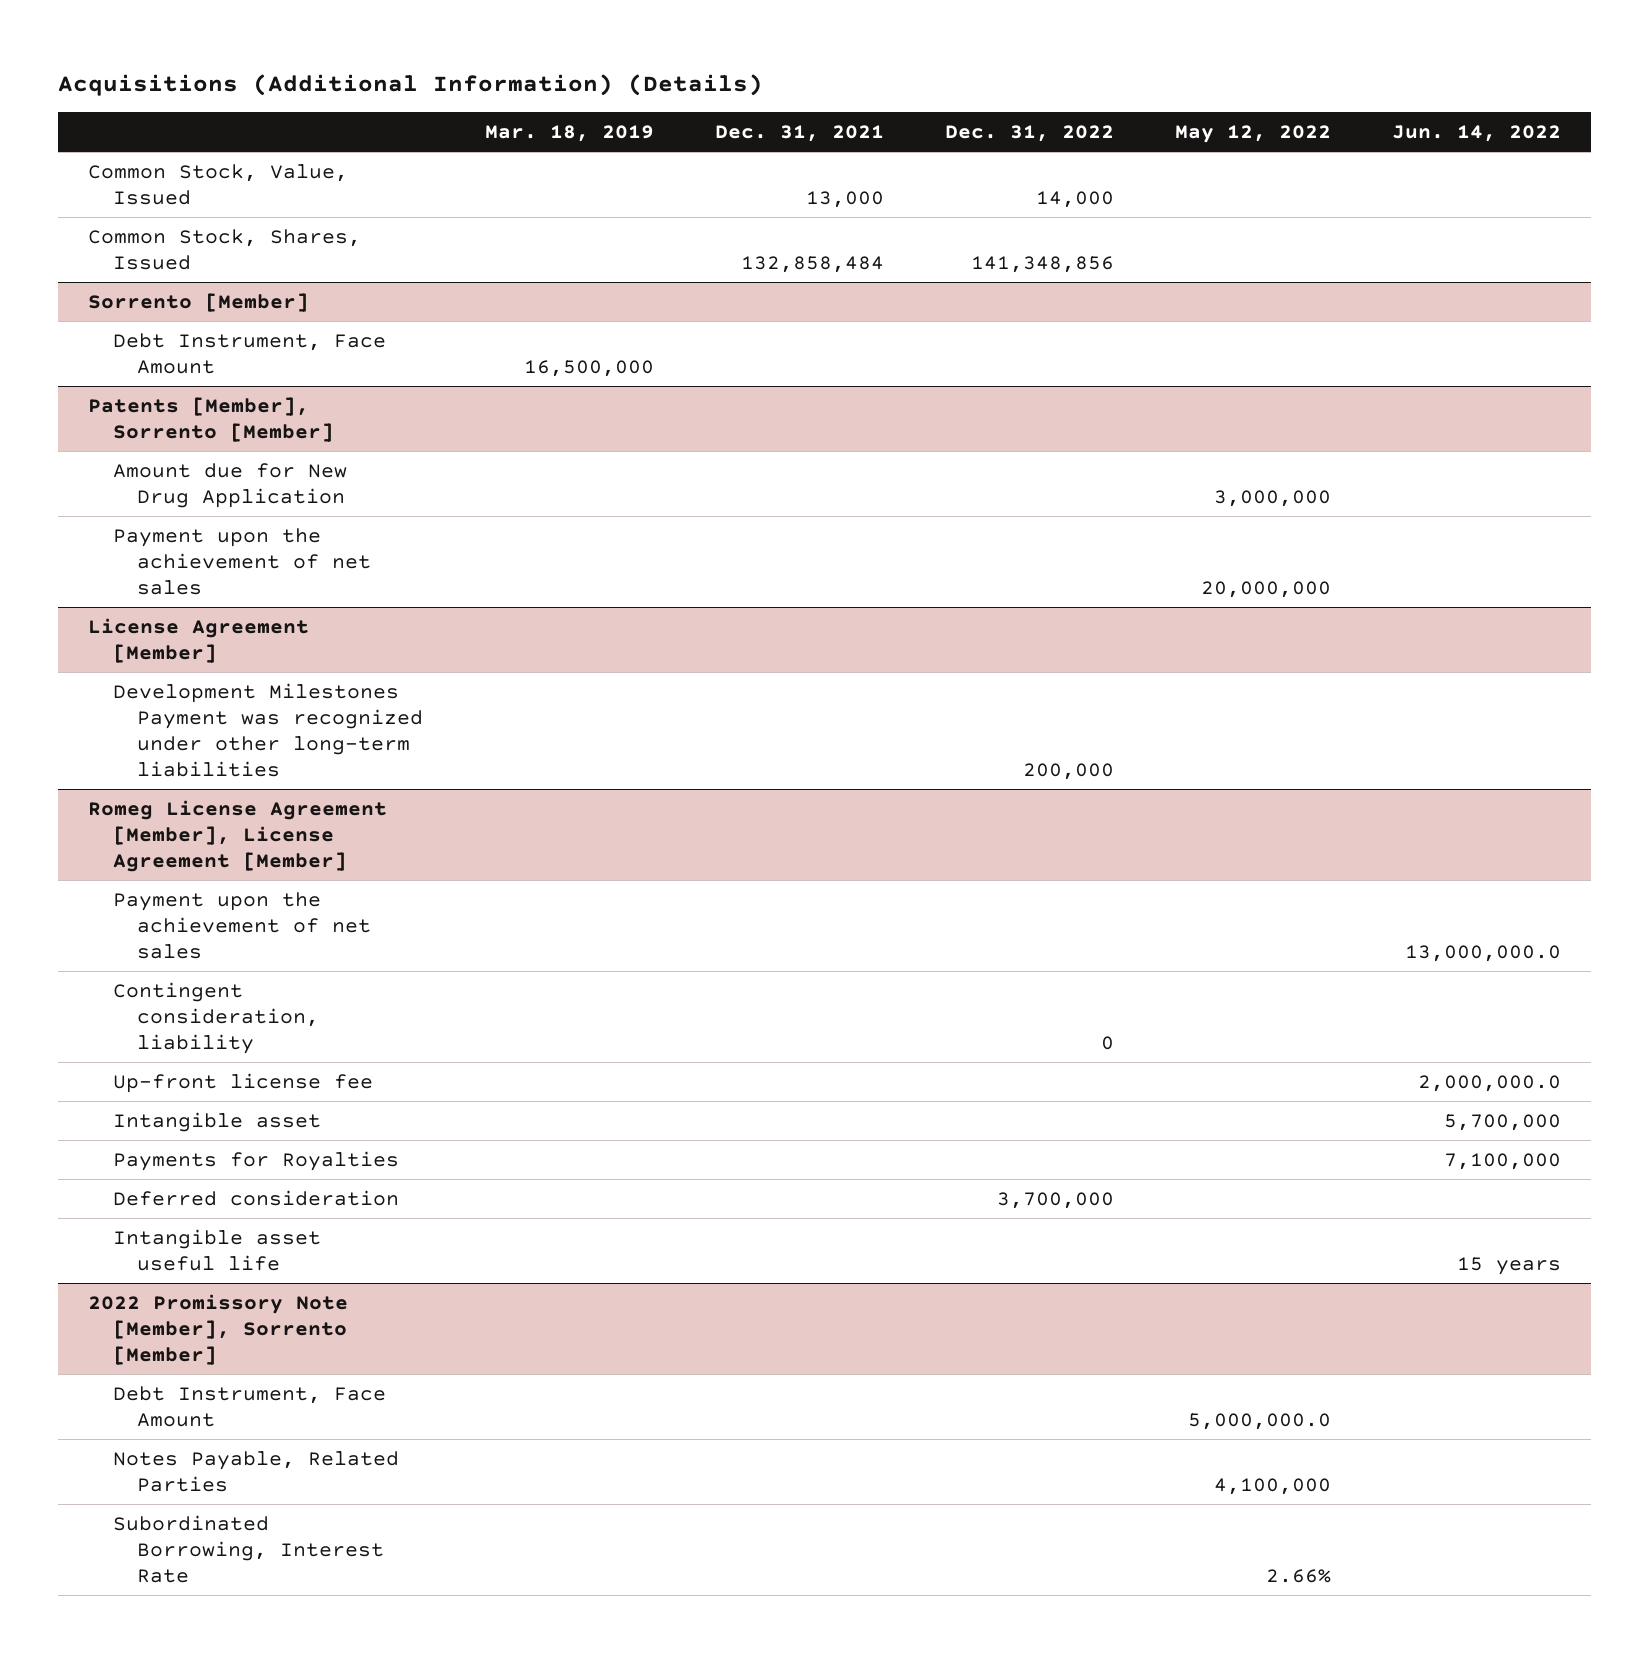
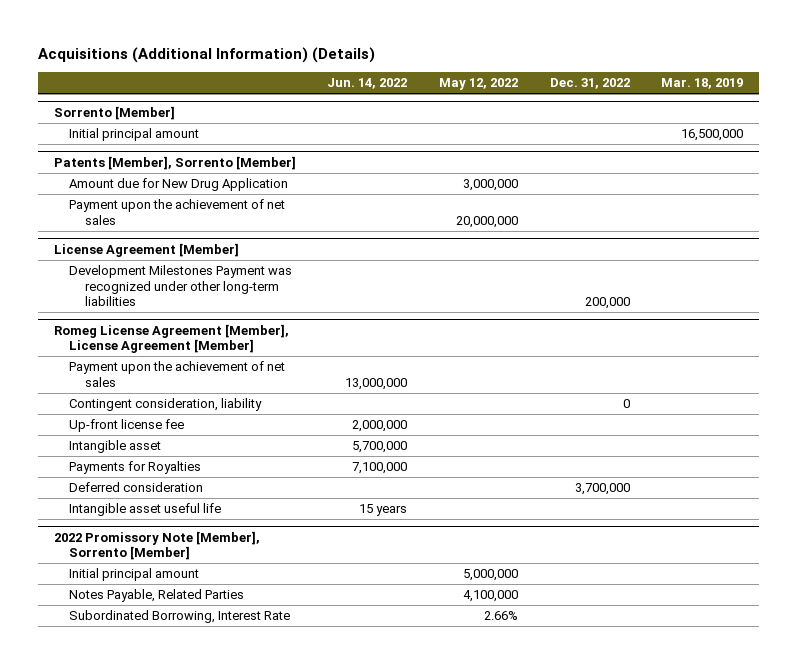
- | Mar. 18, 2019 | Dec. 31, 2021 | Dec. 31, 2022 | May 12, 2022 | Jun. 14, 2022
+ | Jun. 14, 2022 | May 12, 2022 | Dec. 31, 2022 | Mar. 18, 2019
- Common Stock, Value, Issued | | 13,000 | 14,000 | |
- Common Stock, Shares, Issued | | 132,858,484 | 141,348,856 | |
@ Sorrento [Member]
- Debt Instrument, Face Amount | 16,500,000 | | | |
+ Initial principal amount | | | | 16,500,000
@ Romeg License Agreement [Member], License Agreement [Member]
- Payment upon the achievement of net sales | | | | | 13,000,000.0
+ Payment upon the achievement of net sales | 13,000,000 | | |
- Up-front license fee | | | | | 2,000,000.0
+ Up-front license fee | 2,000,000 | | |
@ 2022 Promissory Note [Member], Sorrento [Member]
- Debt Instrument, Face Amount | | | | 5,000,000.0 |
+ Initial principal amount | | 5,000,000 | |

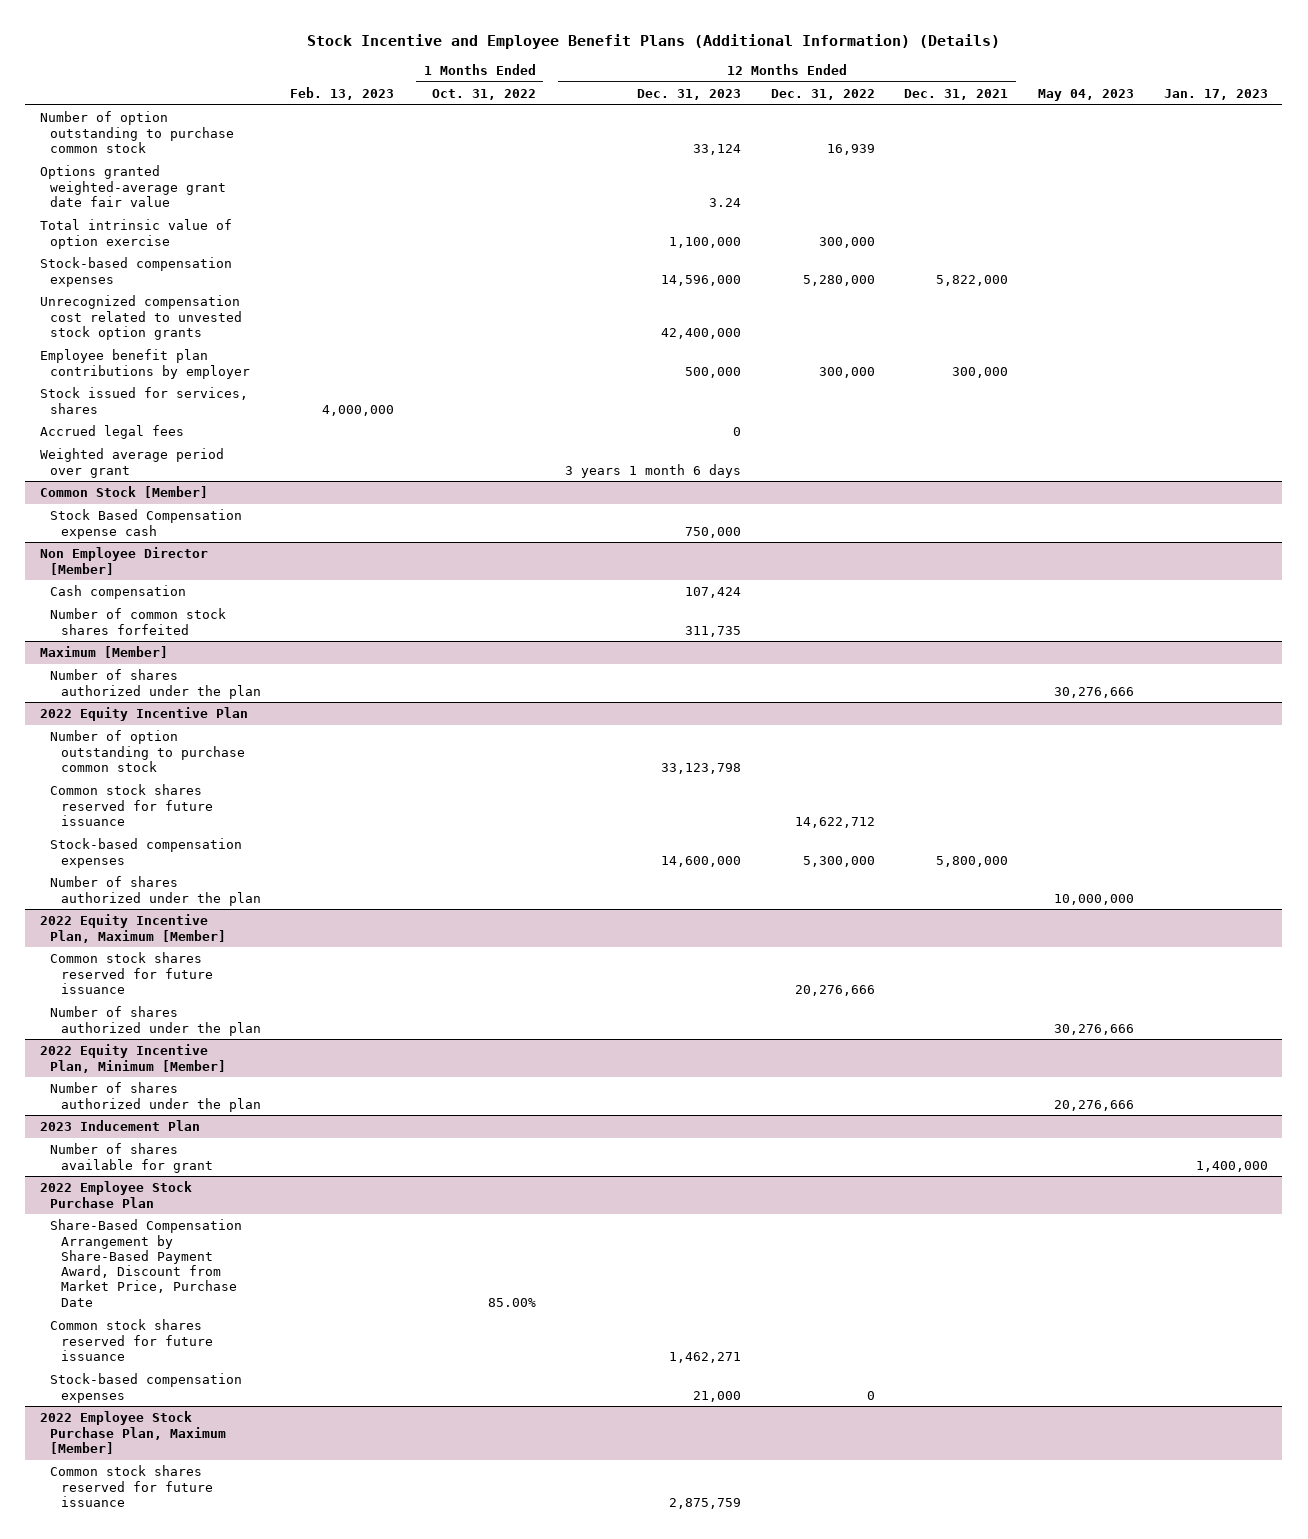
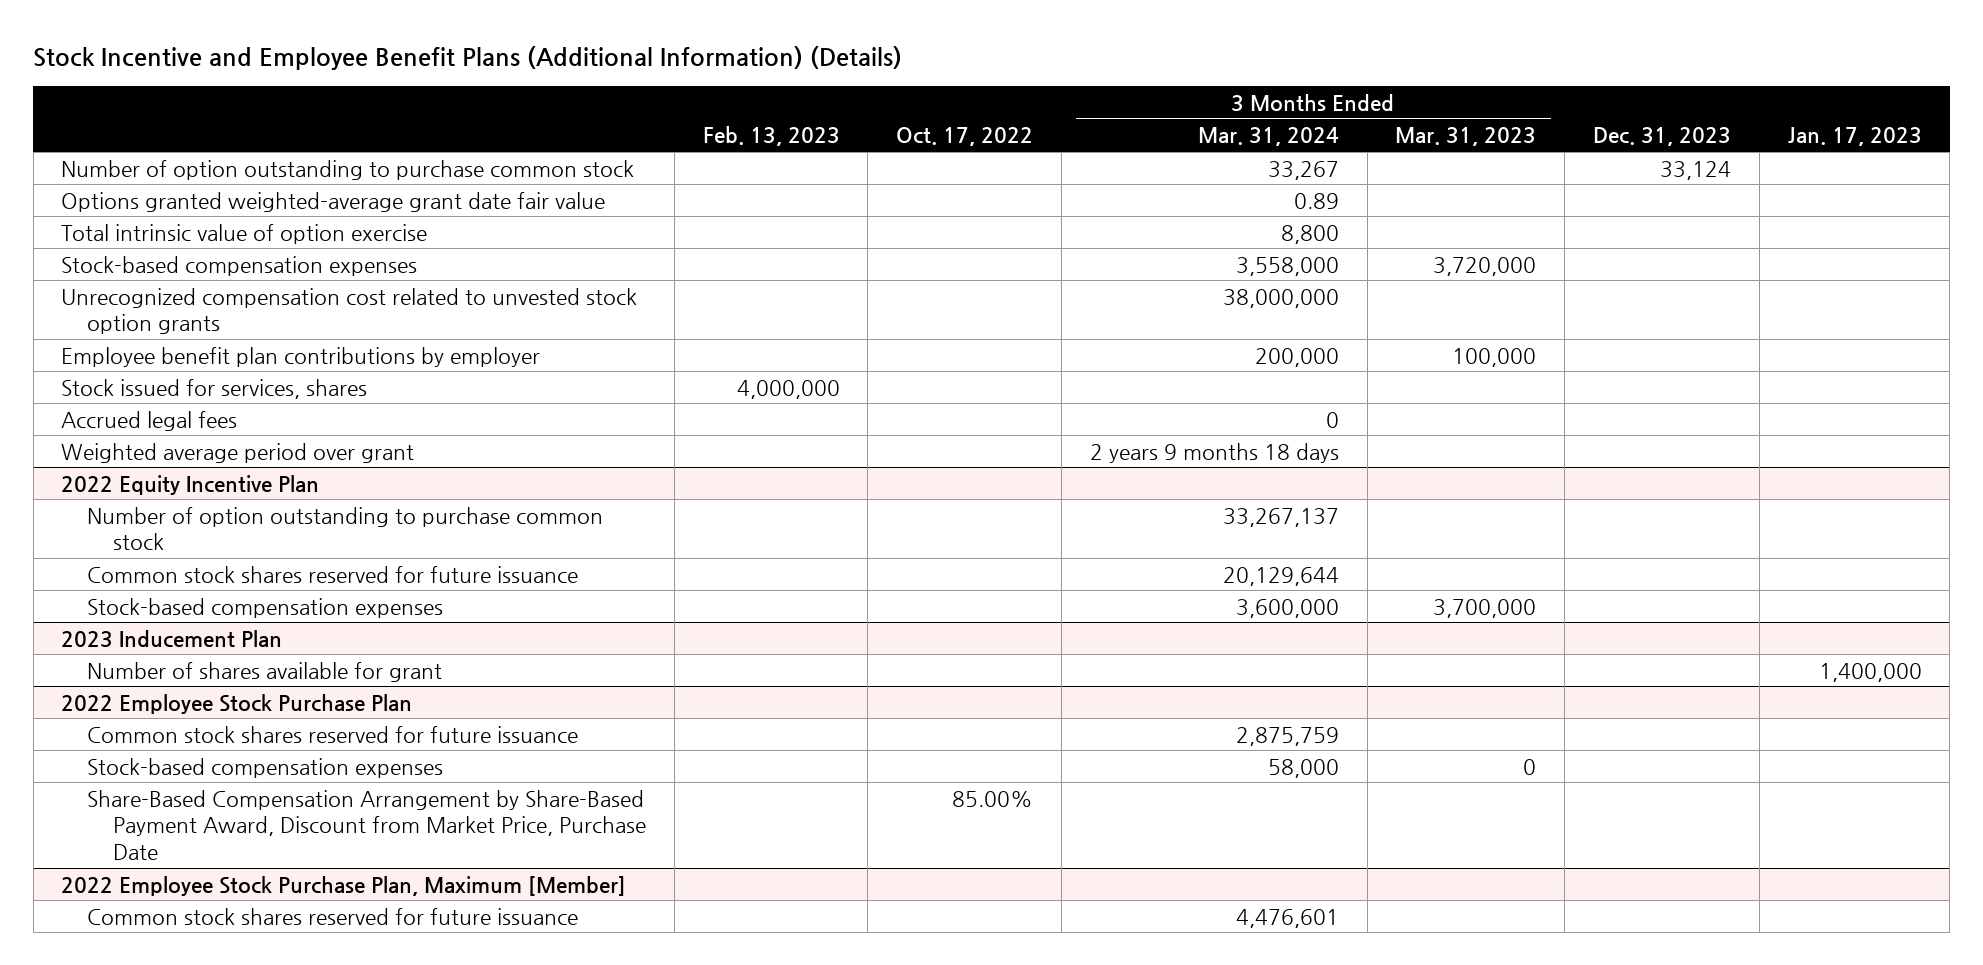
- | Feb. 13, 2023 | 1 Months Ended Oct. 31, 2022 | 12 Months Ended Dec. 31, 2023 | 12 Months Ended Dec. 31, 2022 | 12 Months Ended Dec. 31, 2021 | May 04, 2023 | Jan. 17, 2023
+ | Feb. 13, 2023 | Oct. 17, 2022 | 3 Months Ended Mar. 31, 2024 | 3 Months Ended Mar. 31, 2023 | Dec. 31, 2023 | Jan. 17, 2023
- Common Stock [Member]
- Stock Based Compensation expense cash | | | 750,000 | | | |
- Non Employee Director [Member]
- Cash compensation | | | 107,424 | | | |
- Number of common stock shares forfeited | | | 311,735 | | | |
- Maximum [Member]
- Number of shares authorized under the plan | | | | | | 30,276,666 |
@ 2022 Equity Incentive Plan
- Number of shares authorized under the plan | | | | | | 10,000,000 |
- 2022 Equity Incentive Plan, Maximum [Member]
- Common stock shares reserved for future issuance | | | | 20,276,666 | | |
- Number of shares authorized under the plan | | | | | | 30,276,666 |
- 2022 Equity Incentive Plan, Minimum [Member]
- Number of shares authorized under the plan | | | | | | 20,276,666 |
@ 2022 Employee Stock Purchase Plan
moved down: Share-Based Compensation Arrangement by Share-Based Payment Award, Discount from Market Price, Purchase Date | | 85.00% | | | |

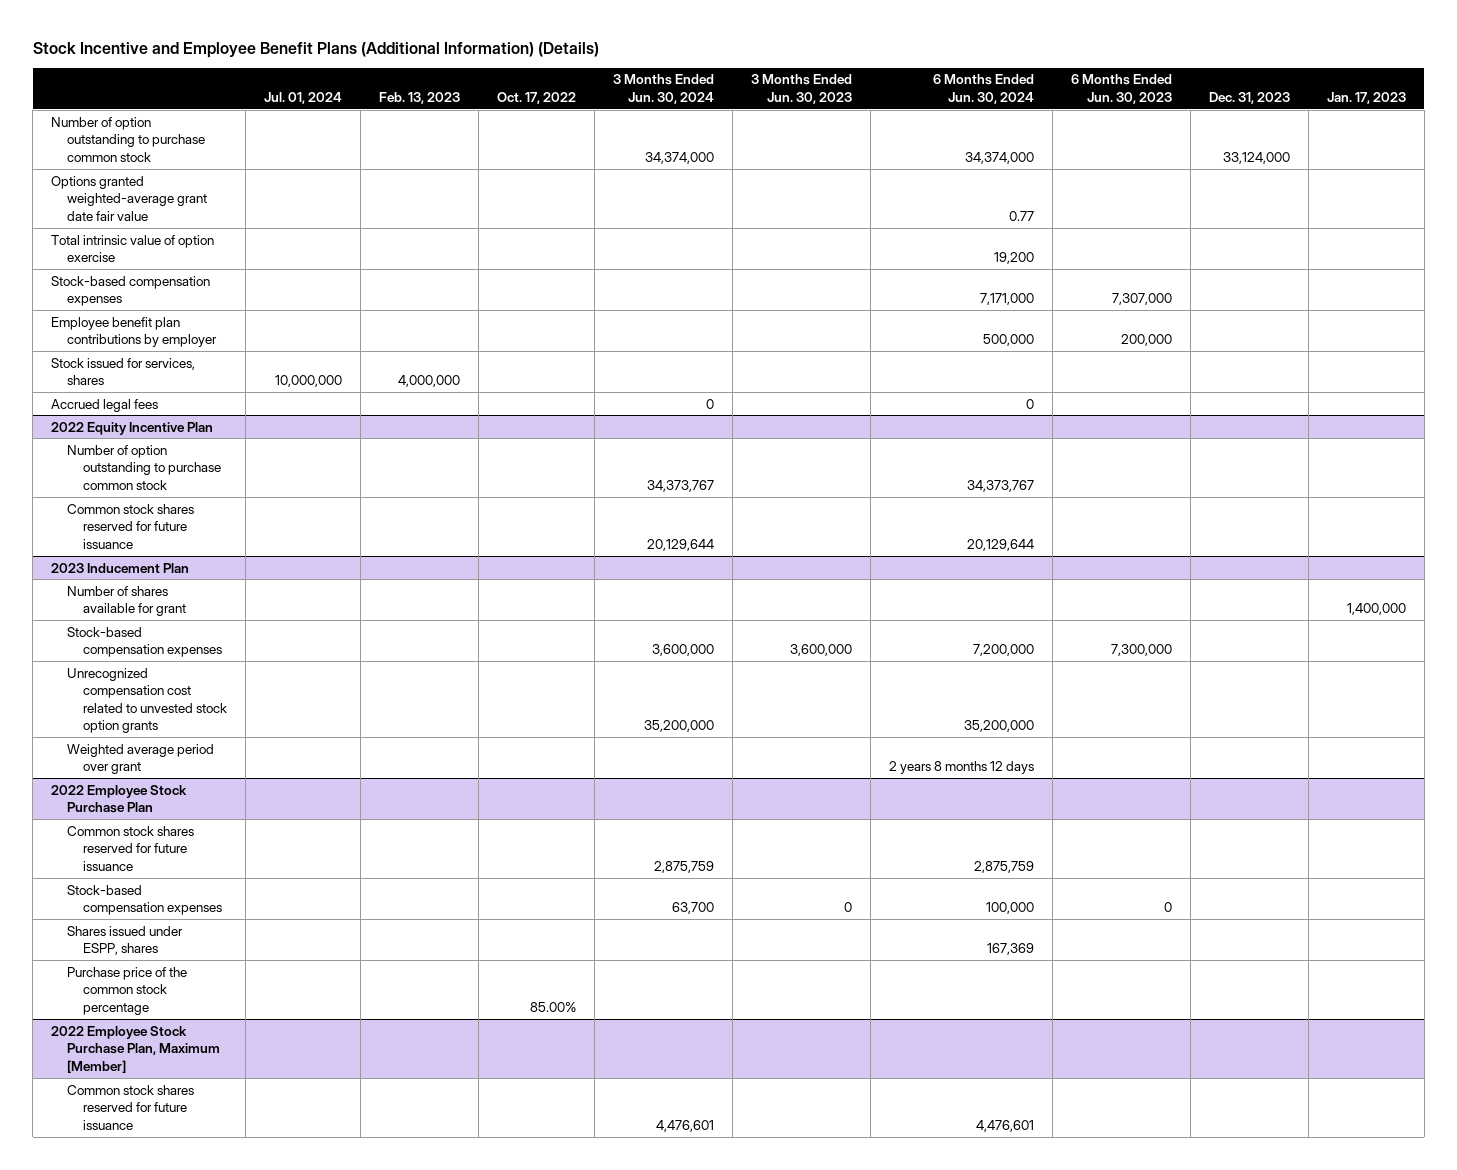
- | Feb. 13, 2023 | Oct. 17, 2022 | 3 Months Ended Mar. 31, 2024 | 3 Months Ended Mar. 31, 2023 | Dec. 31, 2023 | Jan. 17, 2023
+ | Jul. 01, 2024 | Feb. 13, 2023 | Oct. 17, 2022 | 3 Months Ended Jun. 30, 2024 | 3 Months Ended Jun. 30, 2023 | 6 Months Ended Jun. 30, 2024 | 6 Months Ended Jun. 30, 2023 | Dec. 31, 2023 | Jan. 17, 2023
- Number of option outstanding to purchase common stock | | | 33,267 | | 33,124 |
+ Number of option outstanding to purchase common stock | | | | 34,374,000 | | 34,374,000 | | 33,124,000 |
- Unrecognized compensation cost related to unvested stock option grants | | | 38,000,000 | | |
- Weighted average period over grant | | | 2 years 9 months 18 days | | |
@ 2022 Equity Incentive Plan
- Stock-based compensation expenses | | | 3,600,000 | 3,700,000 | |
@ 2023 Inducement Plan
+ Stock-based compensation expenses | | | | 3,600,000 | 3,600,000 | 7,200,000 | 7,300,000 | |
+ Unrecognized compensation cost related to unvested stock option grants | | | | 35,200,000 | | 35,200,000 | | |
+ Weighted average period over grant | | | | | | 2 years 8 months 12 days | | |
@ 2022 Employee Stock Purchase Plan
- Share-Based Compensation Arrangement by Share-Based Payment Award, Discount from Market Price, Purchase Date | | 85.00% | | | |
+ Shares issued under ESPP, shares | | | | | | 167,369 | | |
+ Purchase price of the common stock percentage | | | 85.00% | | | | | |

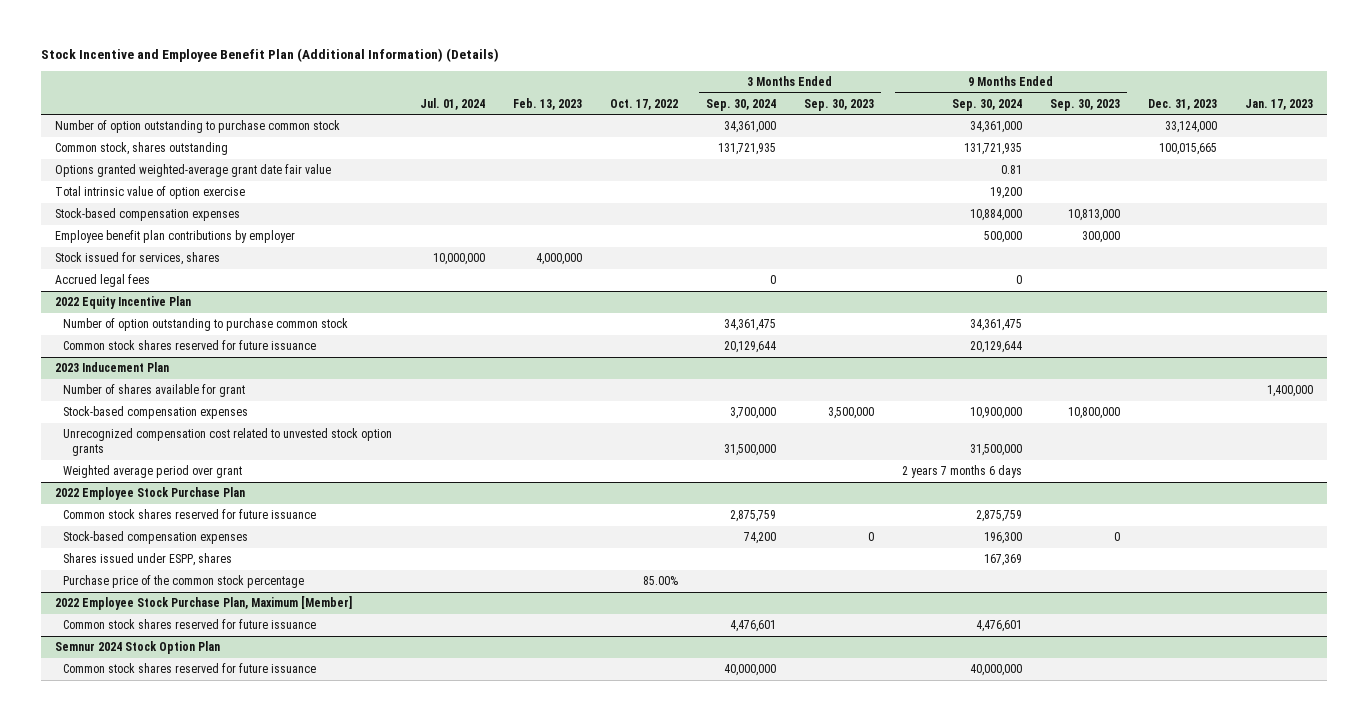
- Stock Incentive and Employee Benefit Plans (Additional Information) (Details)
+ Stock Incentive and Employee Benefit Plan (Additional Information) (Details)
- | Jul. 01, 2024 | Feb. 13, 2023 | Oct. 17, 2022 | 3 Months Ended Jun. 30, 2024 | 3 Months Ended Jun. 30, 2023 | 6 Months Ended Jun. 30, 2024 | 6 Months Ended Jun. 30, 2023 | Dec. 31, 2023 | Jan. 17, 2023
+ | Jul. 01, 2024 | Feb. 13, 2023 | Oct. 17, 2022 | 3 Months Ended Sep. 30, 2024 | 3 Months Ended Sep. 30, 2023 | 9 Months Ended Sep. 30, 2024 | 9 Months Ended Sep. 30, 2023 | Dec. 31, 2023 | Jan. 17, 2023
+ Common stock, shares outstanding | | | | 131,721,935 | | 131,721,935 | | 100,015,665 |
+ Semnur 2024 Stock Option Plan
+ Common stock shares reserved for future issuance | | | | 40,000,000 | | 40,000,000 | | |

